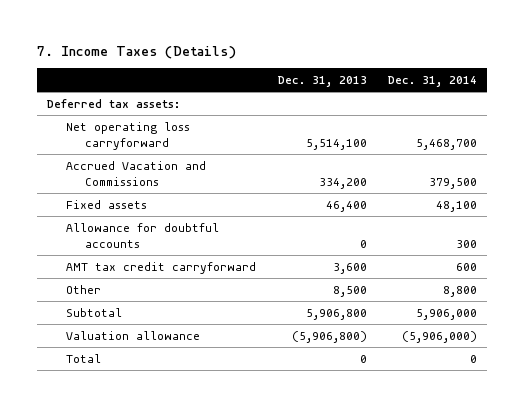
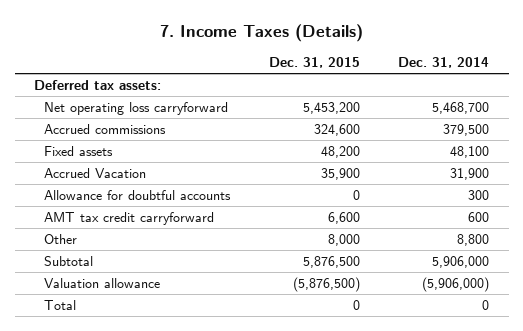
- | Dec. 31, 2013 | Dec. 31, 2014
+ | Dec. 31, 2015 | Dec. 31, 2014
- Accrued Vacation and Commissions | 334,200 | 379,500
+ Accrued commissions | 324,600 | 379,500
+ Accrued Vacation | 35,900 | 31,900

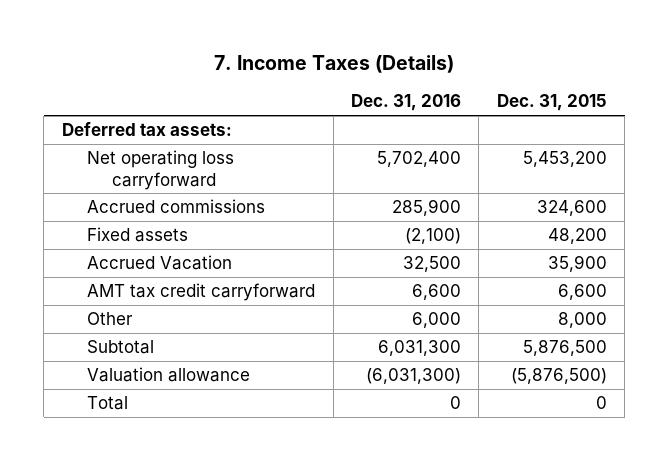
- | Dec. 31, 2015 | Dec. 31, 2014
+ | Dec. 31, 2016 | Dec. 31, 2015
- Allowance for doubtful accounts | 0 | 300

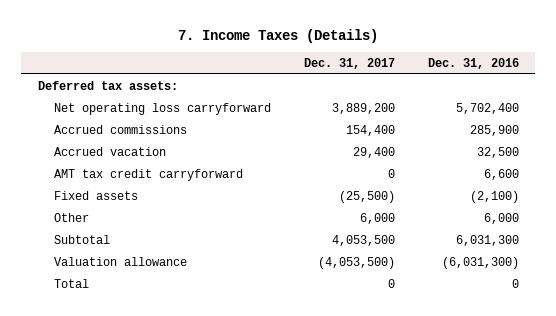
- | Dec. 31, 2016 | Dec. 31, 2015
+ | Dec. 31, 2017 | Dec. 31, 2016
- Accrued Vacation | 32,500 | 35,900
+ Accrued vacation | 29,400 | 32,500
moved down: Fixed assets | (25,500) | (2,100)

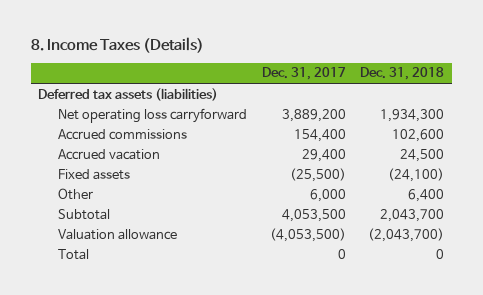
- 7. Income Taxes (Details)
+ 8. Income Taxes (Details)
- | Dec. 31, 2017 | Dec. 31, 2016
+ | Dec. 31, 2017 | Dec. 31, 2018
- Deferred tax assets:
+ Deferred tax assets (liabilities)
- AMT tax credit carryforward | 0 | 6,600

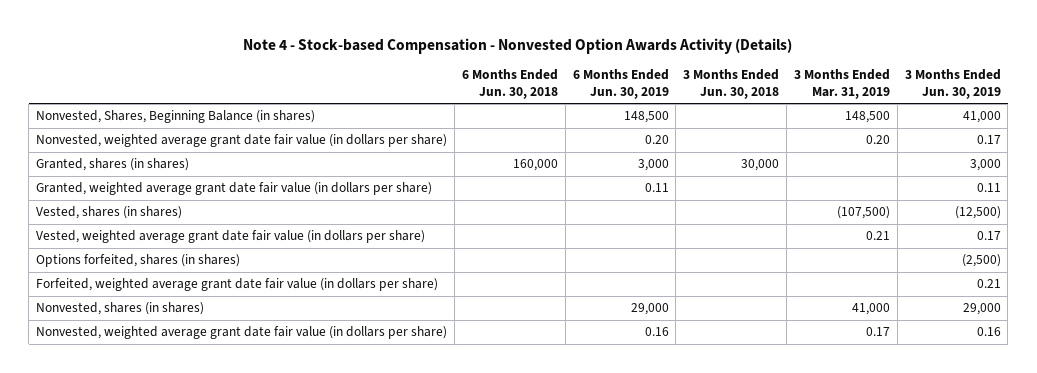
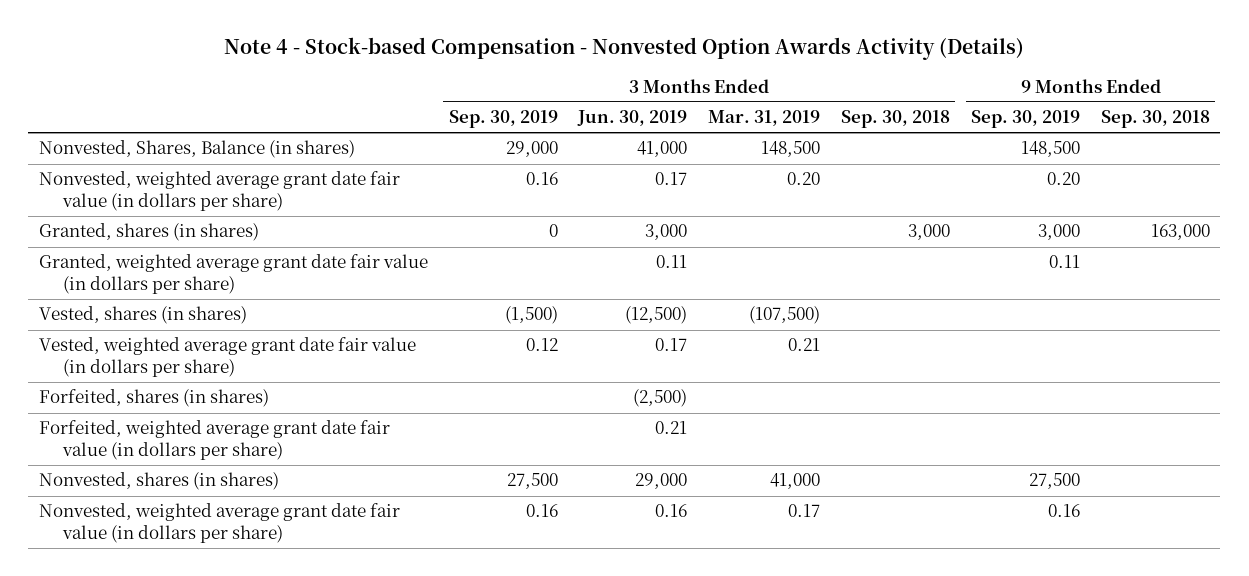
- | 6 Months Ended Jun. 30, 2018 | 6 Months Ended Jun. 30, 2019 | 3 Months Ended Jun. 30, 2018 | 3 Months Ended Mar. 31, 2019 | 3 Months Ended Jun. 30, 2019
+ | 3 Months Ended Sep. 30, 2019 | 3 Months Ended Jun. 30, 2019 | 3 Months Ended Mar. 31, 2019 | 3 Months Ended Sep. 30, 2018 | 9 Months Ended Sep. 30, 2019 | 9 Months Ended Sep. 30, 2018
- Nonvested, Shares, Beginning Balance (in shares) | | 148,500 | | 148,500 | 41,000
+ Nonvested, Shares, Balance (in shares) | 29,000 | 41,000 | 148,500 | | 148,500 |
- Options forfeited, shares (in shares) | | | | | (2,500)
+ Forfeited, shares (in shares) | | (2,500) | | | |

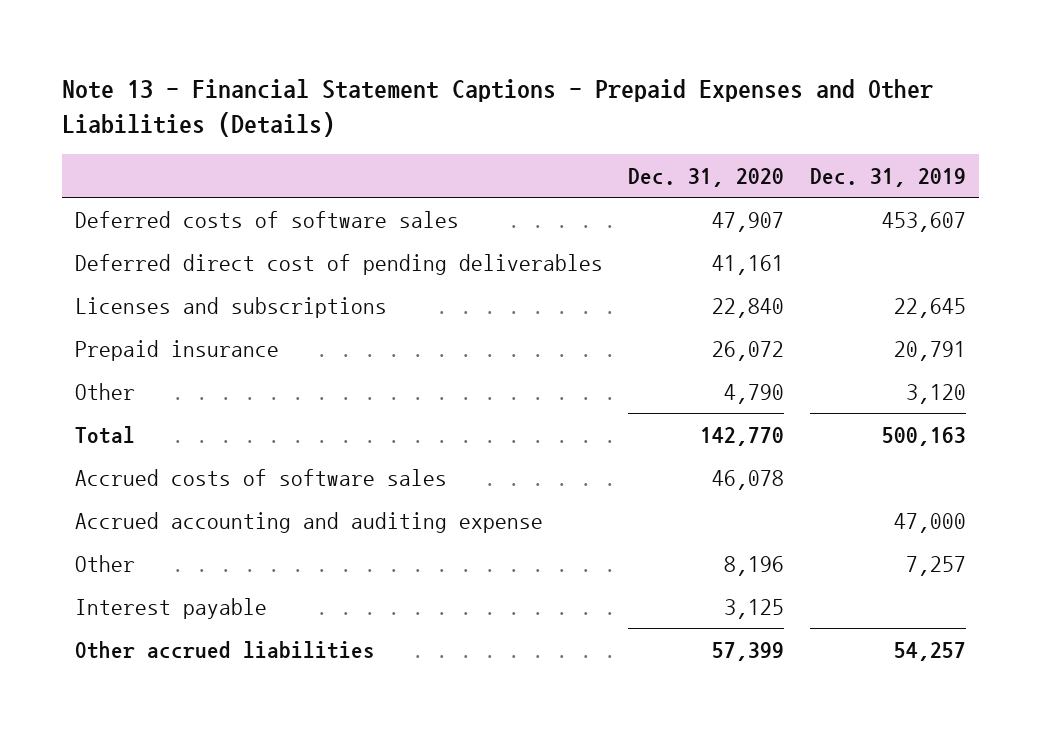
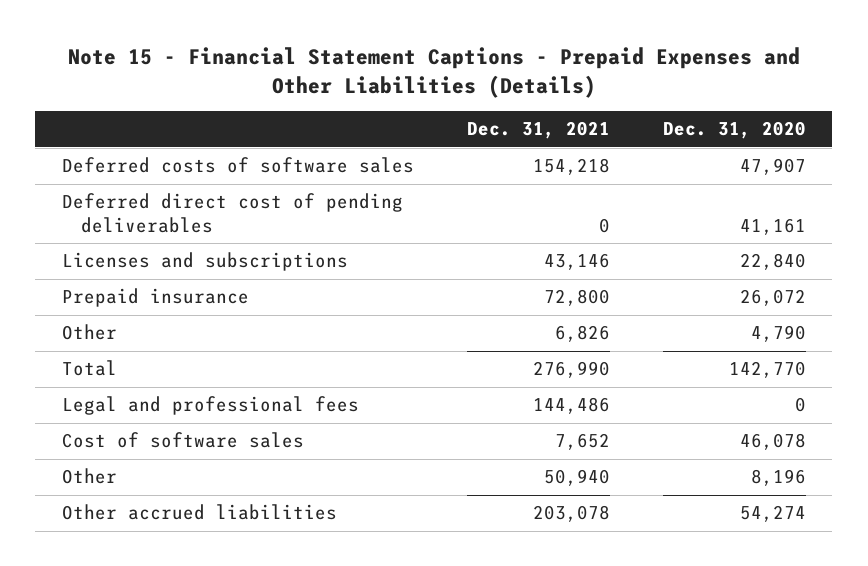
- Note 13 - Financial Statement Captions - Prepaid Expenses and Other Liabilities (Details)
+ Note 15 - Financial Statement Captions - Prepaid Expenses and Other Liabilities (Details)
- | Dec. 31, 2020 | Dec. 31, 2019
+ | Dec. 31, 2021 | Dec. 31, 2020
- Accrued costs of software sales | 46,078 |
- Accrued accounting and auditing expense | | 47,000
+ Legal and professional fees | 144,486 | 0
+ Cost of software sales | 7,652 | 46,078
- Interest payable | 3,125 |
- Other accrued liabilities | 57,399 | 54,257
+ Other accrued liabilities | 203,078 | 54,274

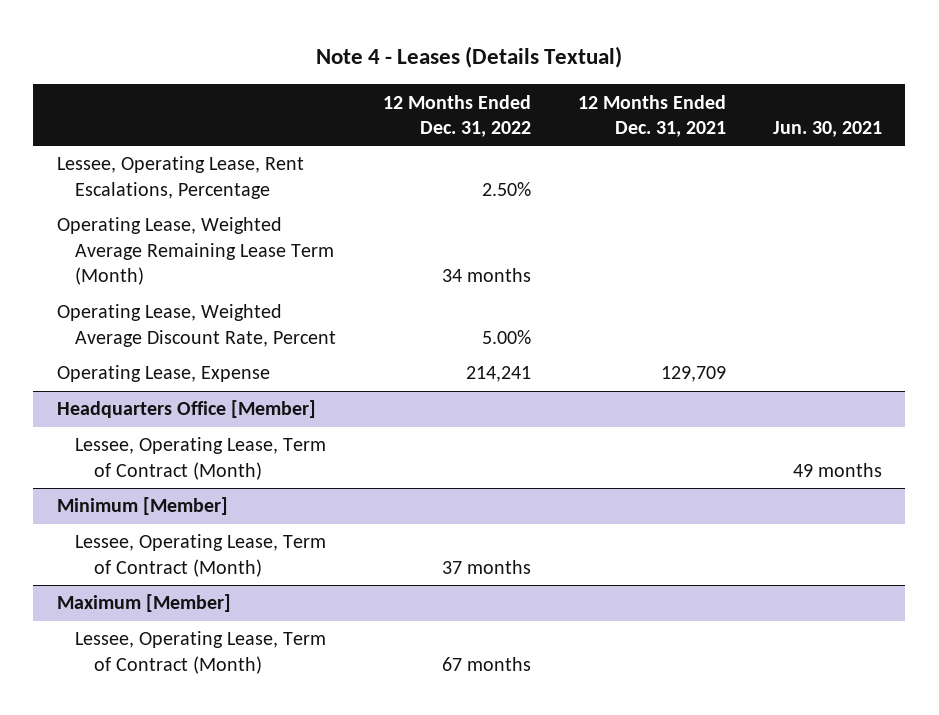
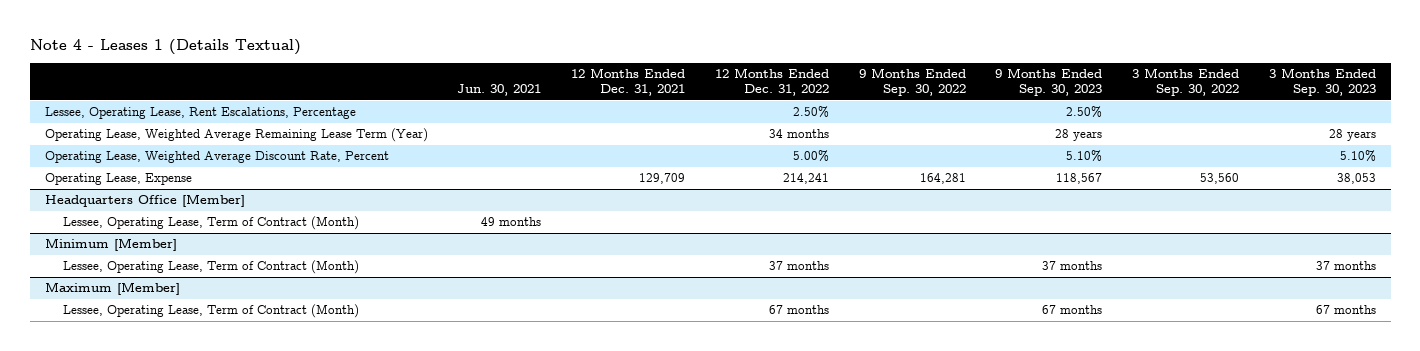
- Note 4 - Leases (Details Textual)
+ Note 4 - Leases 1 (Details Textual)
- | 12 Months Ended Dec. 31, 2022 | 12 Months Ended Dec. 31, 2021 | Jun. 30, 2021
+ | Jun. 30, 2021 | 12 Months Ended Dec. 31, 2021 | 12 Months Ended Dec. 31, 2022 | 9 Months Ended Sep. 30, 2022 | 9 Months Ended Sep. 30, 2023 | 3 Months Ended Sep. 30, 2022 | 3 Months Ended Sep. 30, 2023
- Operating Lease, Weighted Average Remaining Lease Term (Month) | 34 months | |
+ Operating Lease, Weighted Average Remaining Lease Term (Year) | | | 34 months | | 28 years | | 28 years

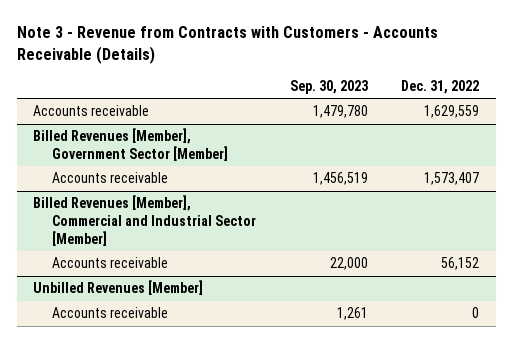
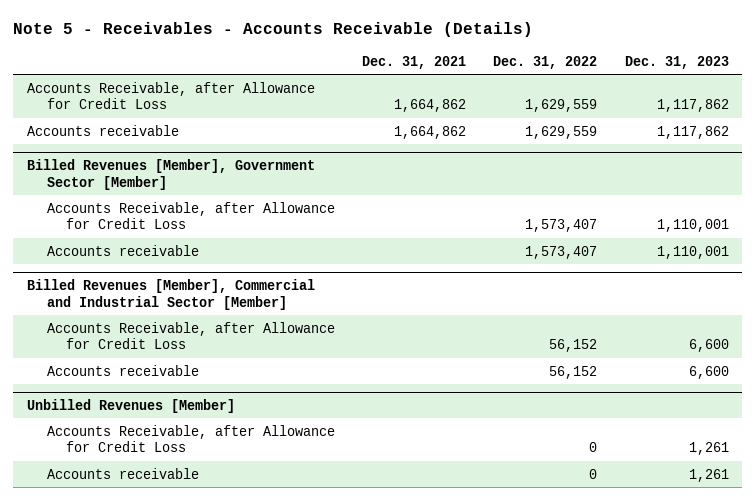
- Note 3 - Revenue from Contracts with Customers - Accounts Receivable (Details)
+ Note 5 - Receivables - Accounts Receivable (Details)
- | Sep. 30, 2023 | Dec. 31, 2022
+ | Dec. 31, 2021 | Dec. 31, 2022 | Dec. 31, 2023
+ Accounts Receivable, after Allowance for Credit Loss | 1,664,862 | 1,629,559 | 1,117,862
@ Billed Revenues [Member], Government Sector [Member]
+ Accounts Receivable, after Allowance for Credit Loss | | 1,573,407 | 1,110,001
@ Billed Revenues [Member], Commercial and Industrial Sector [Member]
+ Accounts Receivable, after Allowance for Credit Loss | | 56,152 | 6,600
@ Unbilled Revenues [Member]
+ Accounts Receivable, after Allowance for Credit Loss | | 0 | 1,261

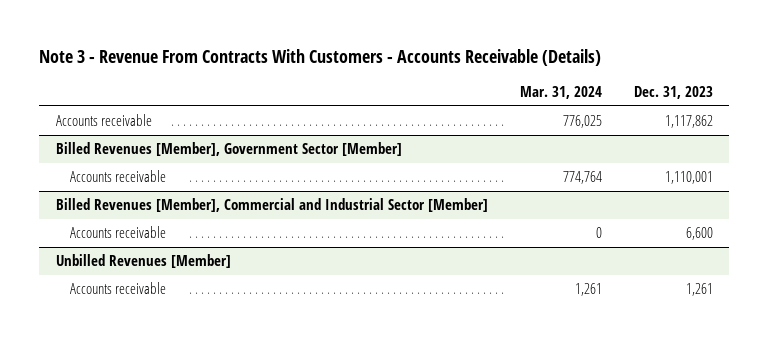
- Note 5 - Receivables - Accounts Receivable (Details)
+ Note 3 - Revenue From Contracts With Customers - Accounts Receivable (Details)
- | Dec. 31, 2021 | Dec. 31, 2022 | Dec. 31, 2023
+ | Mar. 31, 2024 | Dec. 31, 2023
- Accounts Receivable, after Allowance for Credit Loss | 1,664,862 | 1,629,559 | 1,117,862
@ Billed Revenues [Member], Government Sector [Member]
- Accounts Receivable, after Allowance for Credit Loss | | 1,573,407 | 1,110,001
@ Billed Revenues [Member], Commercial and Industrial Sector [Member]
- Accounts Receivable, after Allowance for Credit Loss | | 56,152 | 6,600
@ Unbilled Revenues [Member]
- Accounts Receivable, after Allowance for Credit Loss | | 0 | 1,261

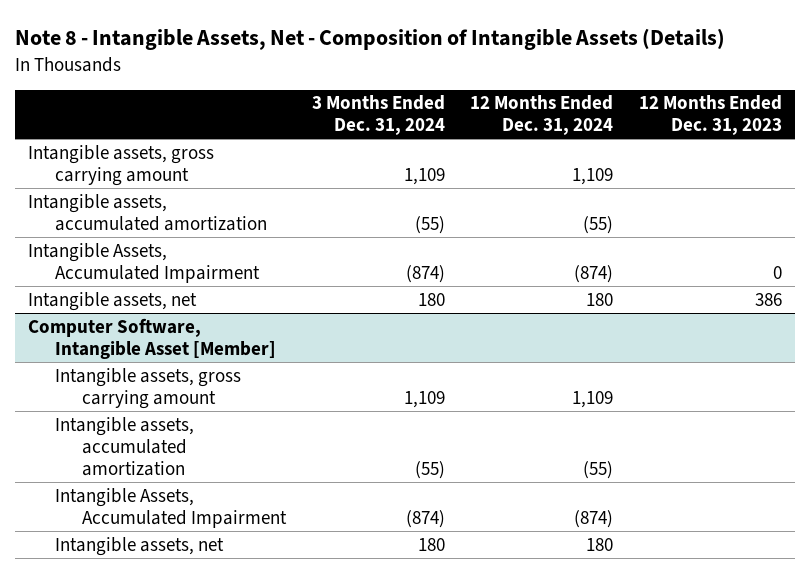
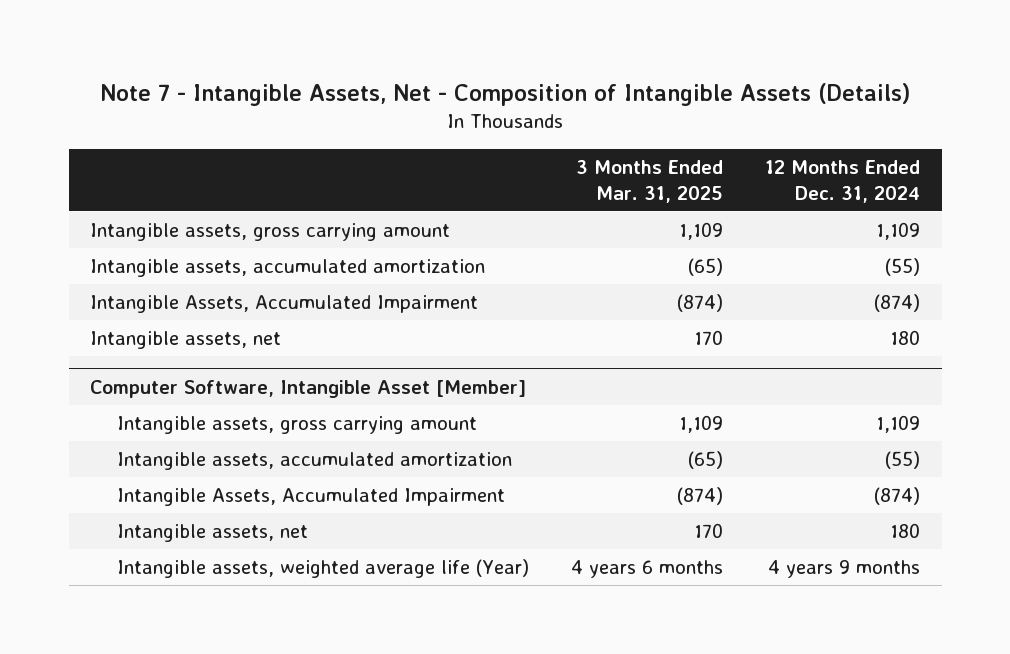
- Note 8 - Intangible Assets, Net - Composition of Intangible Assets (Details)
+ Note 7 - Intangible Assets, Net - Composition of Intangible Assets (Details)
- | 3 Months Ended Dec. 31, 2024 | 12 Months Ended Dec. 31, 2024 | 12 Months Ended Dec. 31, 2023
+ | 3 Months Ended Mar. 31, 2025 | 12 Months Ended Dec. 31, 2024
@ Computer Software, Intangible Asset [Member]
+ Intangible assets, weighted average life (Year) | 4 years 6 months | 4 years 9 months

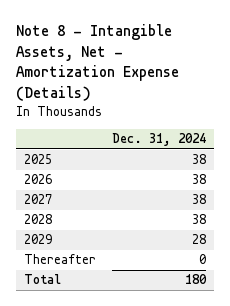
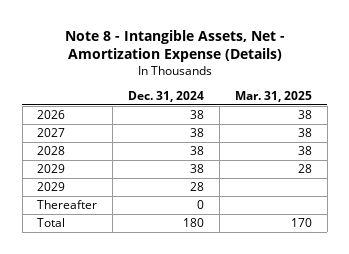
- | Dec. 31, 2024
+ | Dec. 31, 2024 | Mar. 31, 2025
- 2025 | 38
+ 2029 | 38 | 28

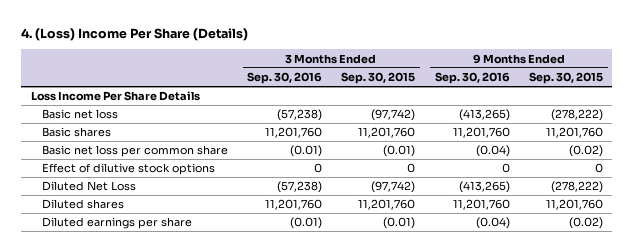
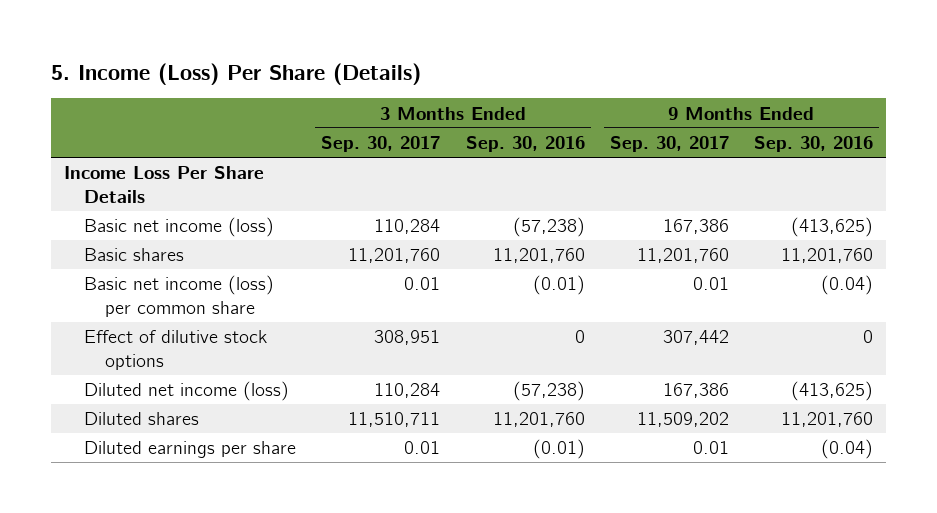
- 4. (Loss) Income Per Share (Details)
+ 5. Income (Loss) Per Share (Details)
- | 3 Months Ended Sep. 30, 2016 | 3 Months Ended Sep. 30, 2015 | 9 Months Ended Sep. 30, 2016 | 9 Months Ended Sep. 30, 2015
+ | 3 Months Ended Sep. 30, 2017 | 3 Months Ended Sep. 30, 2016 | 9 Months Ended Sep. 30, 2017 | 9 Months Ended Sep. 30, 2016
- Loss Income Per Share Details
- Basic net loss | (57,238) | (97,742) | (413,265) | (278,222)
+ Income Loss Per Share Details
+ Basic net income (loss) | 110,284 | (57,238) | 167,386 | (413,625)
- Basic net loss per common share | (0.01) | (0.01) | (0.04) | (0.02)
+ Basic net income (loss) per common share | 0.01 | (0.01) | 0.01 | (0.04)
- Diluted Net Loss | (57,238) | (97,742) | (413,265) | (278,222)
+ Diluted net income (loss) | 110,284 | (57,238) | 167,386 | (413,625)

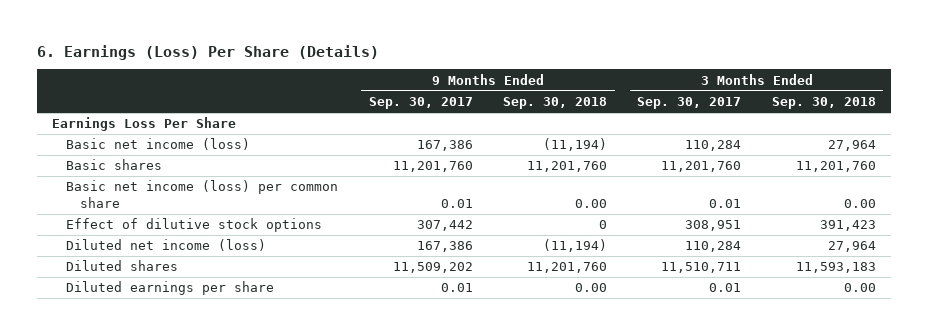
- 5. Income (Loss) Per Share (Details)
+ 6. Earnings (Loss) Per Share (Details)
- | 3 Months Ended Sep. 30, 2017 | 3 Months Ended Sep. 30, 2016 | 9 Months Ended Sep. 30, 2017 | 9 Months Ended Sep. 30, 2016
+ | 9 Months Ended Sep. 30, 2017 | 9 Months Ended Sep. 30, 2018 | 3 Months Ended Sep. 30, 2017 | 3 Months Ended Sep. 30, 2018
- Income Loss Per Share Details
+ Earnings Loss Per Share

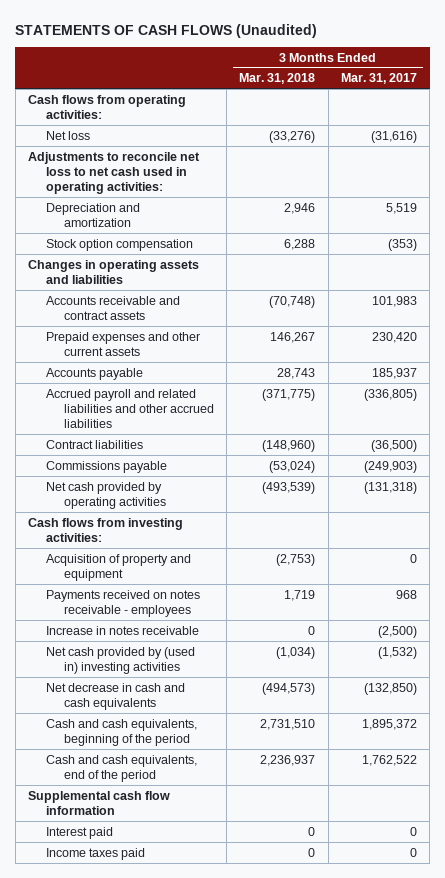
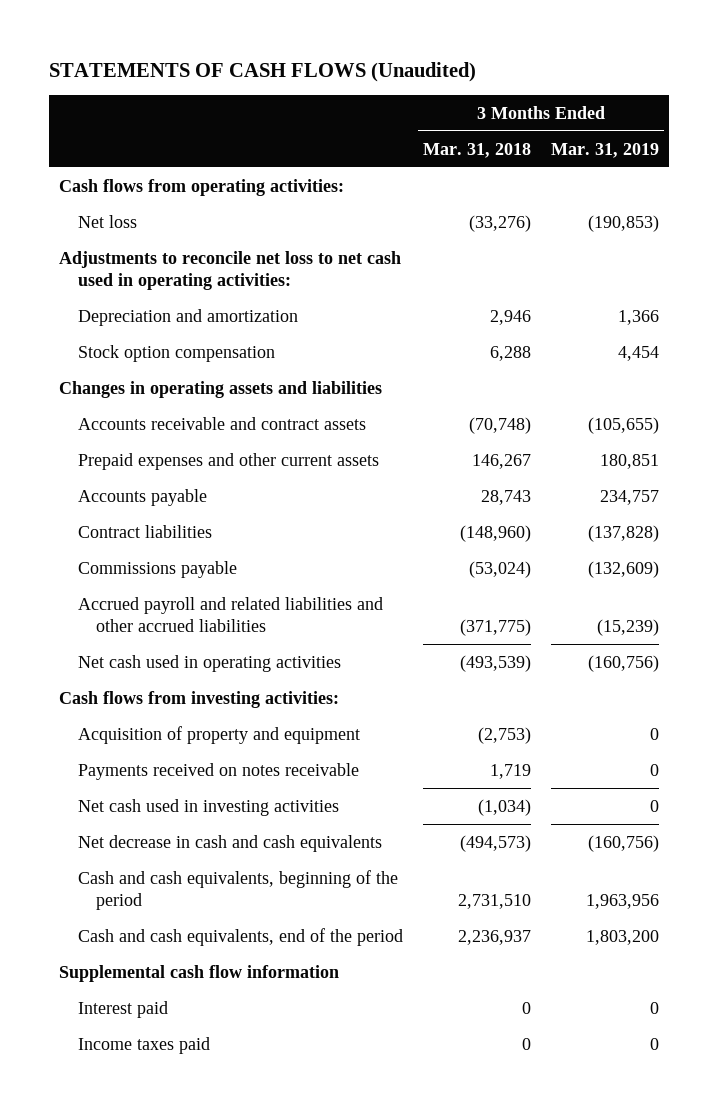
- | 3 Months Ended Mar. 31, 2018 | 3 Months Ended Mar. 31, 2017
+ | 3 Months Ended Mar. 31, 2018 | 3 Months Ended Mar. 31, 2019
- Net cash provided by operating activities | (493,539) | (131,318)
moved down: Accrued payroll and related liabilities and other accrued liabilities | (371,775) | (15,239)
+ Net cash used in operating activities | (493,539) | (160,756)
- Payments received on notes receivable - employees | 1,719 | 968
- Increase in notes receivable | 0 | (2,500)
- Net cash provided by (used in) investing activities | (1,034) | (1,532)
+ Payments received on notes receivable | 1,719 | 0
+ Net cash used in investing activities | (1,034) | 0

